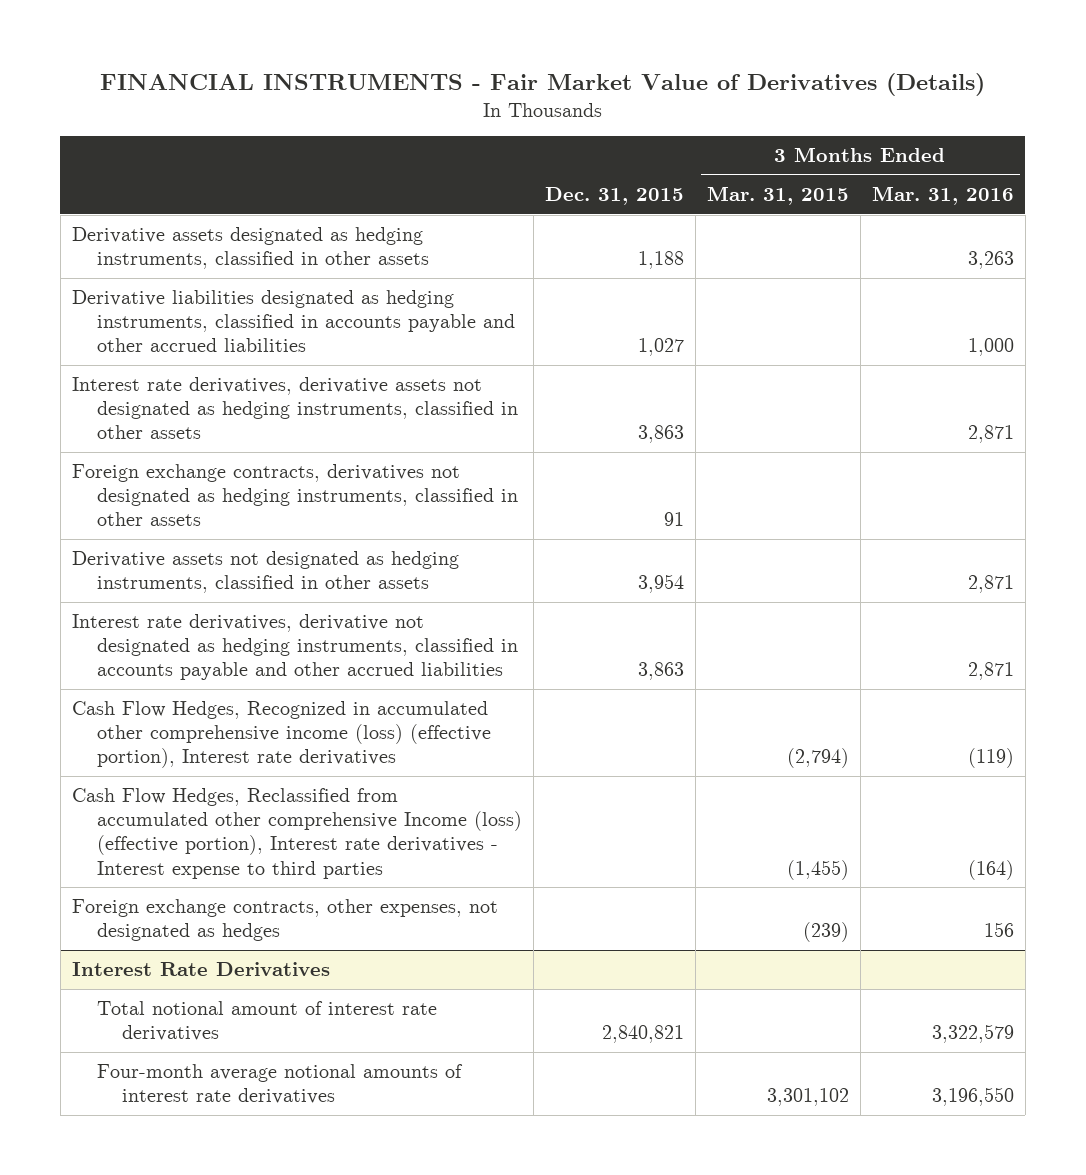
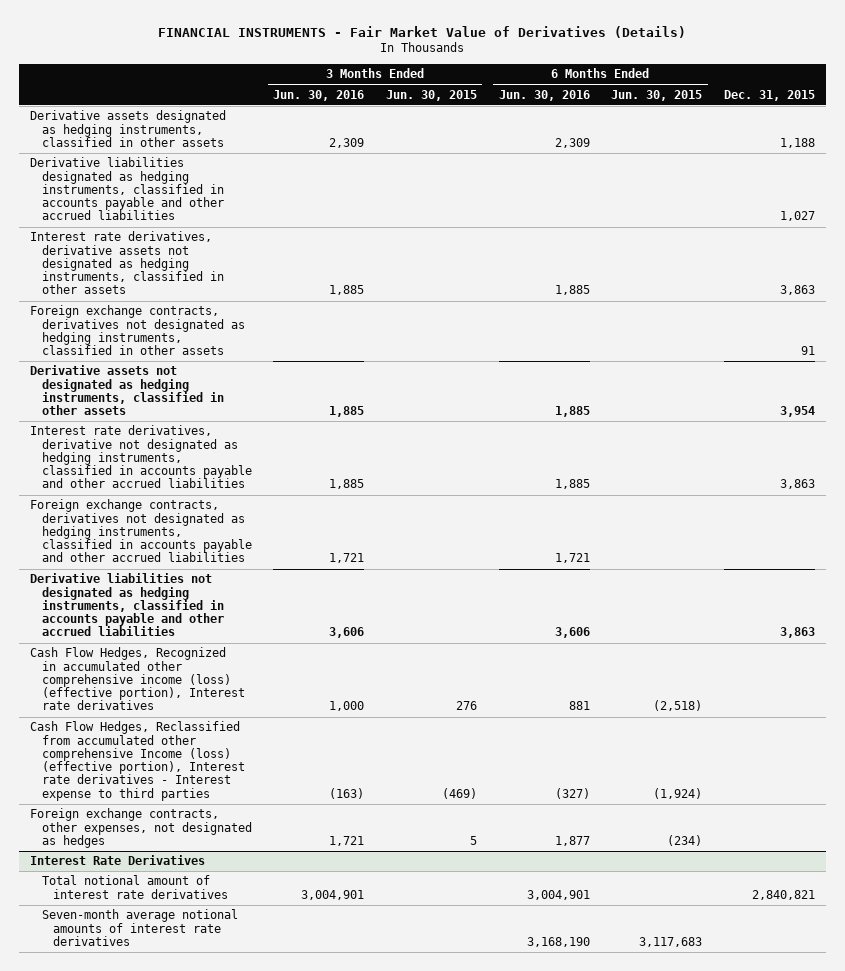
- | Dec. 31, 2015 | 3 Months Ended Mar. 31, 2015 | 3 Months Ended Mar. 31, 2016
+ | 3 Months Ended Jun. 30, 2016 | 3 Months Ended Jun. 30, 2015 | 6 Months Ended Jun. 30, 2016 | 6 Months Ended Jun. 30, 2015 | Dec. 31, 2015
+ Foreign exchange contracts, derivatives not designated as hedging instruments, classified in accounts payable and other accrued liabilities | 1,721 | | 1,721 | |
+ Derivative liabilities not designated as hedging instruments, classified in accounts payable and other accrued liabilities | 3,606 | | 3,606 | | 3,863
@ Interest Rate Derivatives
- Four-month average notional amounts of interest rate derivatives | | 3,301,102 | 3,196,550
+ Seven-month average notional amounts of interest rate derivatives | | | 3,168,190 | 3,117,683 |

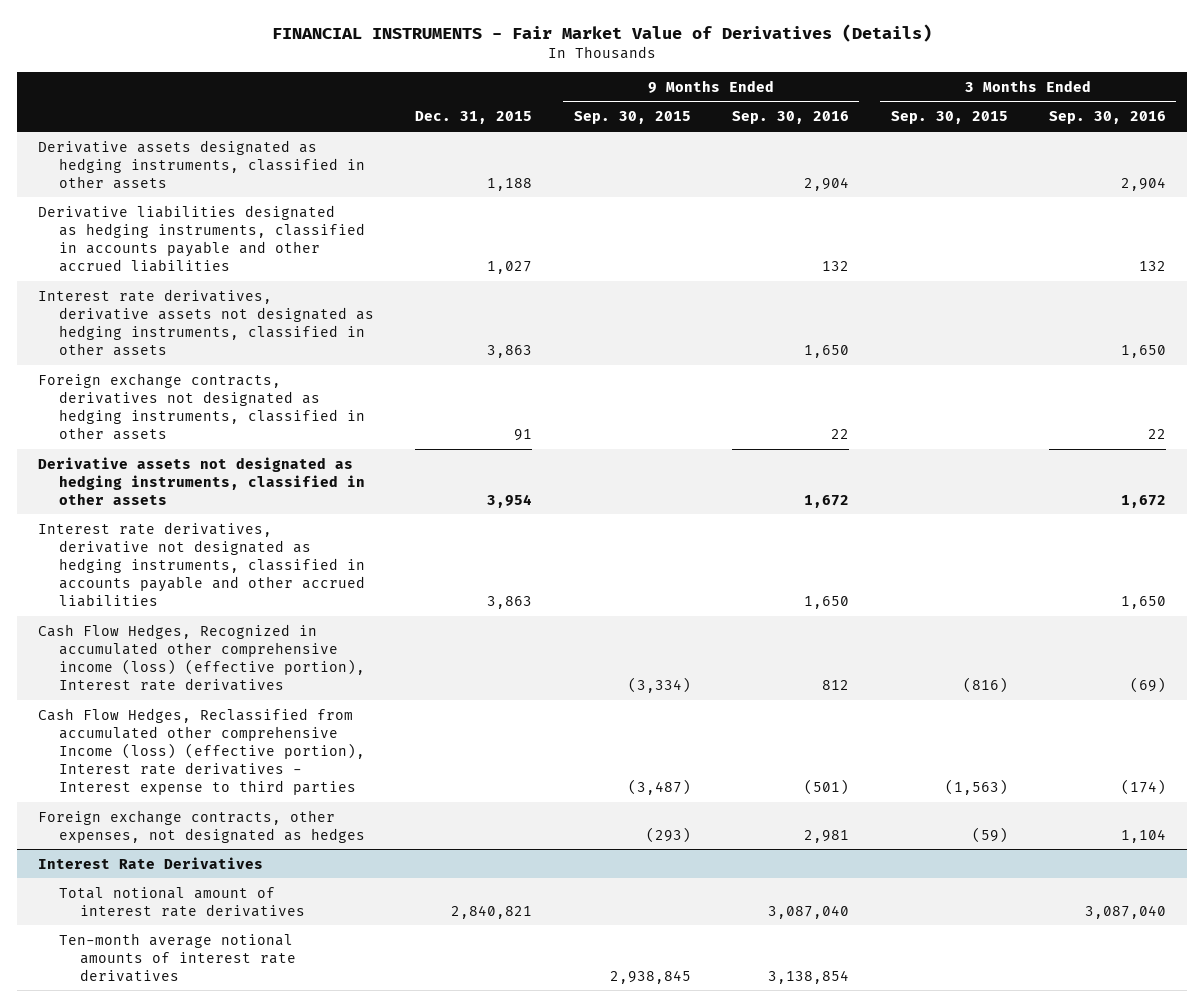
- | 3 Months Ended Jun. 30, 2016 | 3 Months Ended Jun. 30, 2015 | 6 Months Ended Jun. 30, 2016 | 6 Months Ended Jun. 30, 2015 | Dec. 31, 2015
+ | Dec. 31, 2015 | 9 Months Ended Sep. 30, 2015 | 9 Months Ended Sep. 30, 2016 | 3 Months Ended Sep. 30, 2015 | 3 Months Ended Sep. 30, 2016
- Foreign exchange contracts, derivatives not designated as hedging instruments, classified in accounts payable and other accrued liabilities | 1,721 | | 1,721 | |
- Derivative liabilities not designated as hedging instruments, classified in accounts payable and other accrued liabilities | 3,606 | | 3,606 | | 3,863
@ Interest Rate Derivatives
- Seven-month average notional amounts of interest rate derivatives | | | 3,168,190 | 3,117,683 |
+ Ten-month average notional amounts of interest rate derivatives | | 2,938,845 | 3,138,854 | |

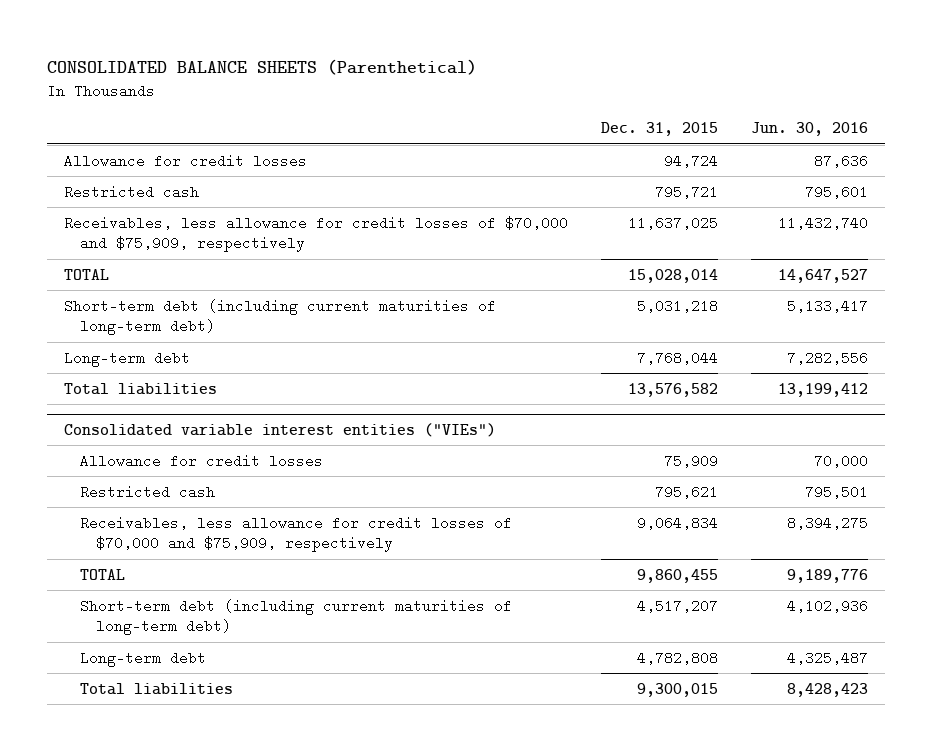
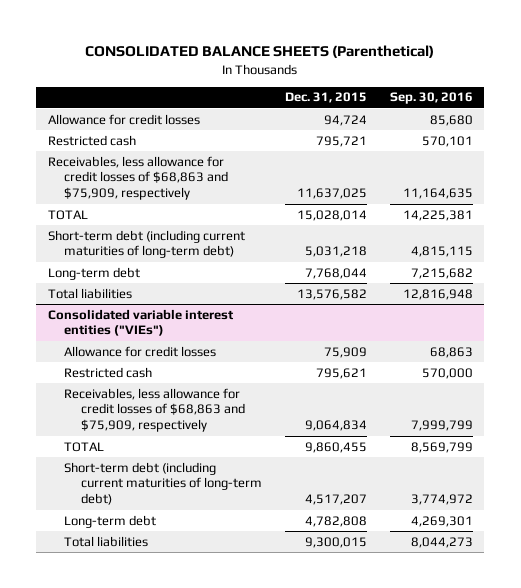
- | Dec. 31, 2015 | Jun. 30, 2016
+ | Dec. 31, 2015 | Sep. 30, 2016
- Receivables, less allowance for credit losses of $70,000 and $75,909, respectively | 11,637,025 | 11,432,740
+ Receivables, less allowance for credit losses of $68,863 and $75,909, respectively | 11,637,025 | 11,164,635
@ Consolidated variable interest entities ("VIEs")
- Receivables, less allowance for credit losses of $70,000 and $75,909, respectively | 9,064,834 | 8,394,275
+ Receivables, less allowance for credit losses of $68,863 and $75,909, respectively | 9,064,834 | 7,999,799

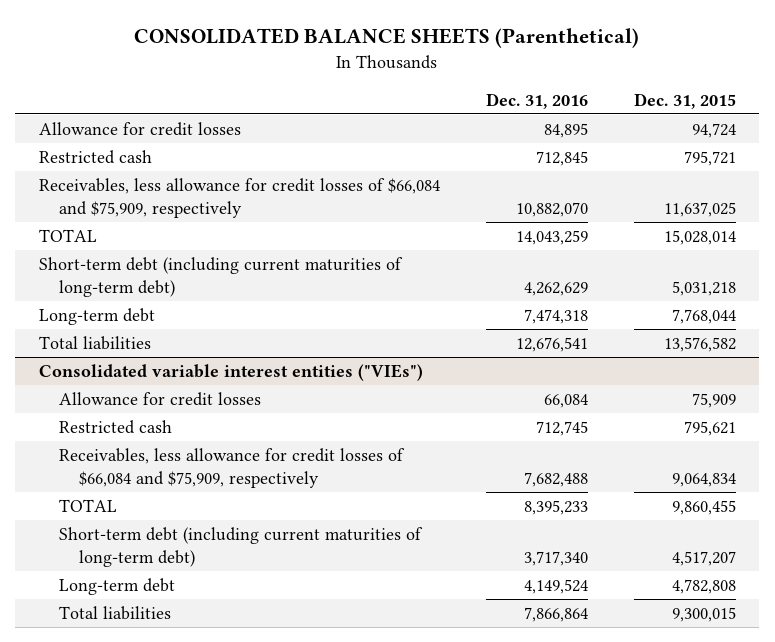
- | Dec. 31, 2015 | Sep. 30, 2016
+ | Dec. 31, 2016 | Dec. 31, 2015
- Receivables, less allowance for credit losses of $68,863 and $75,909, respectively | 11,637,025 | 11,164,635
+ Receivables, less allowance for credit losses of $66,084 and $75,909, respectively | 10,882,070 | 11,637,025
@ Consolidated variable interest entities ("VIEs")
- Receivables, less allowance for credit losses of $68,863 and $75,909, respectively | 9,064,834 | 7,999,799
+ Receivables, less allowance for credit losses of $66,084 and $75,909, respectively | 7,682,488 | 9,064,834

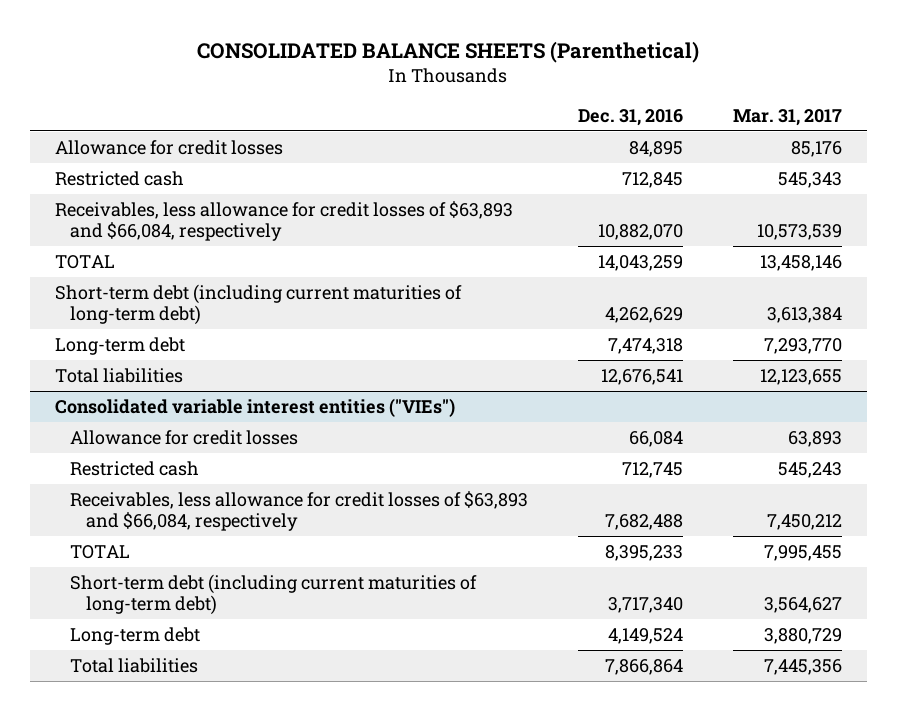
- | Dec. 31, 2016 | Dec. 31, 2015
+ | Dec. 31, 2016 | Mar. 31, 2017
- Receivables, less allowance for credit losses of $66,084 and $75,909, respectively | 10,882,070 | 11,637,025
+ Receivables, less allowance for credit losses of $63,893 and $66,084, respectively | 10,882,070 | 10,573,539
@ Consolidated variable interest entities ("VIEs")
- Receivables, less allowance for credit losses of $66,084 and $75,909, respectively | 7,682,488 | 9,064,834
+ Receivables, less allowance for credit losses of $63,893 and $66,084, respectively | 7,682,488 | 7,450,212

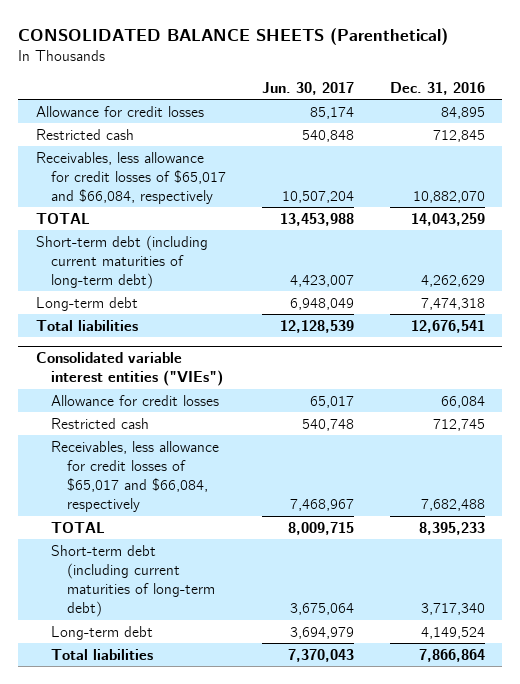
- | Dec. 31, 2016 | Mar. 31, 2017
+ | Jun. 30, 2017 | Dec. 31, 2016
- Receivables, less allowance for credit losses of $63,893 and $66,084, respectively | 10,882,070 | 10,573,539
+ Receivables, less allowance for credit losses of $65,017 and $66,084, respectively | 10,507,204 | 10,882,070
@ Consolidated variable interest entities ("VIEs")
- Receivables, less allowance for credit losses of $63,893 and $66,084, respectively | 7,682,488 | 7,450,212
+ Receivables, less allowance for credit losses of $65,017 and $66,084, respectively | 7,468,967 | 7,682,488

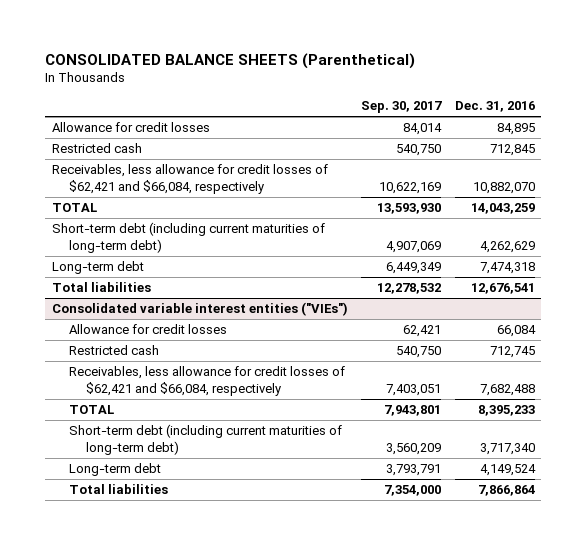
- | Jun. 30, 2017 | Dec. 31, 2016
+ | Sep. 30, 2017 | Dec. 31, 2016
- Receivables, less allowance for credit losses of $65,017 and $66,084, respectively | 10,507,204 | 10,882,070
+ Receivables, less allowance for credit losses of $62,421 and $66,084, respectively | 10,622,169 | 10,882,070
@ Consolidated variable interest entities ("VIEs")
- Receivables, less allowance for credit losses of $65,017 and $66,084, respectively | 7,468,967 | 7,682,488
+ Receivables, less allowance for credit losses of $62,421 and $66,084, respectively | 7,403,051 | 7,682,488

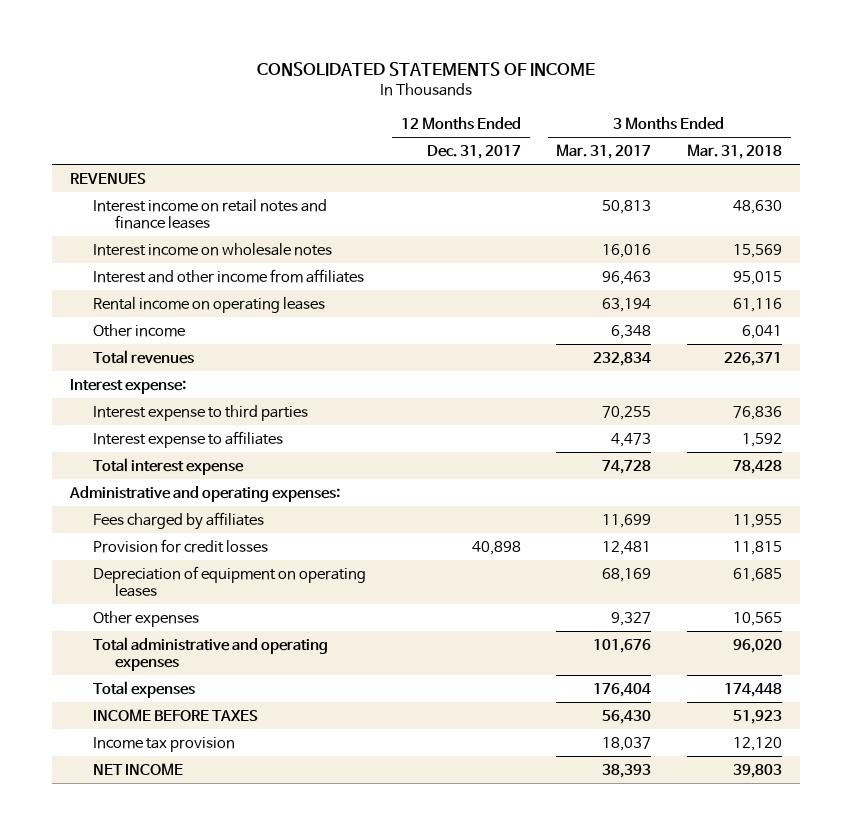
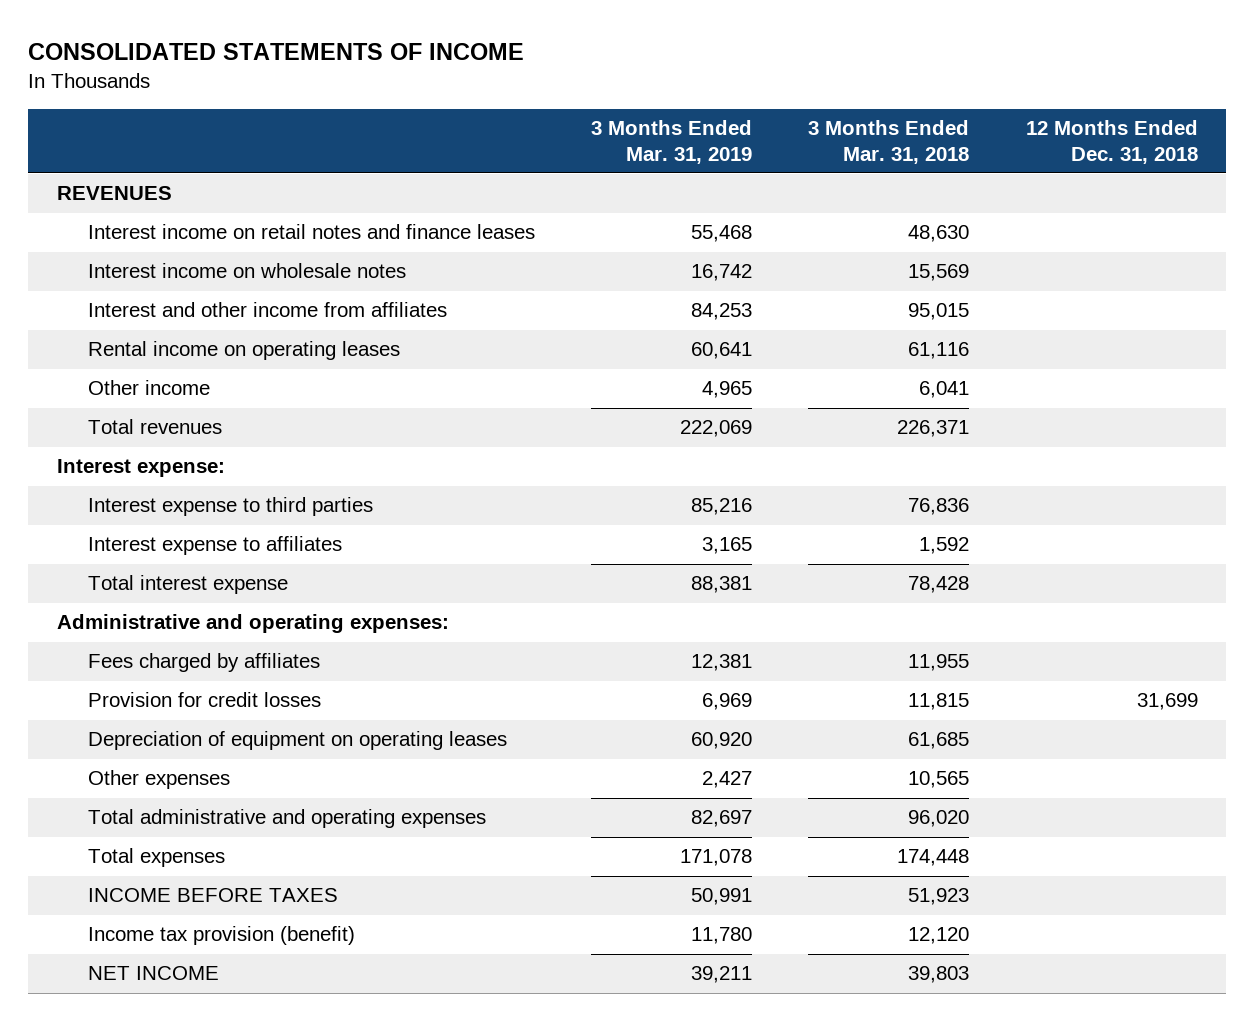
- | 12 Months Ended Dec. 31, 2017 | 3 Months Ended Mar. 31, 2017 | 3 Months Ended Mar. 31, 2018
+ | 3 Months Ended Mar. 31, 2019 | 3 Months Ended Mar. 31, 2018 | 12 Months Ended Dec. 31, 2018
- Income tax provision | | 18,037 | 12,120
+ Income tax provision (benefit) | 11,780 | 12,120 |

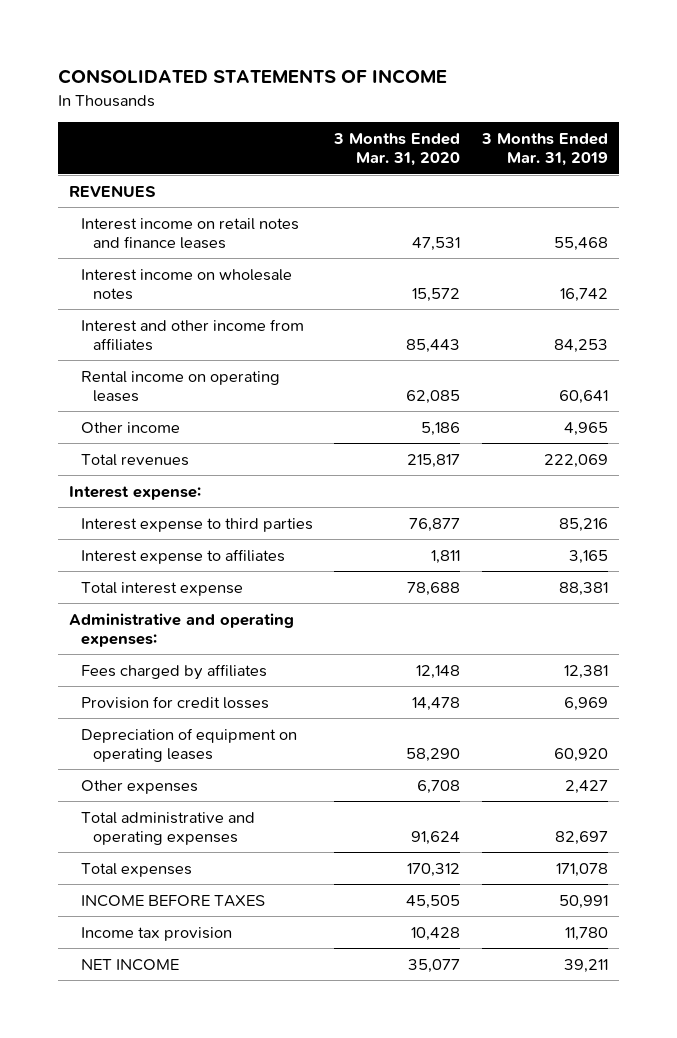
- | 3 Months Ended Mar. 31, 2019 | 3 Months Ended Mar. 31, 2018 | 12 Months Ended Dec. 31, 2018
+ | 3 Months Ended Mar. 31, 2020 | 3 Months Ended Mar. 31, 2019
- Income tax provision (benefit) | 11,780 | 12,120 |
+ Income tax provision | 10,428 | 11,780

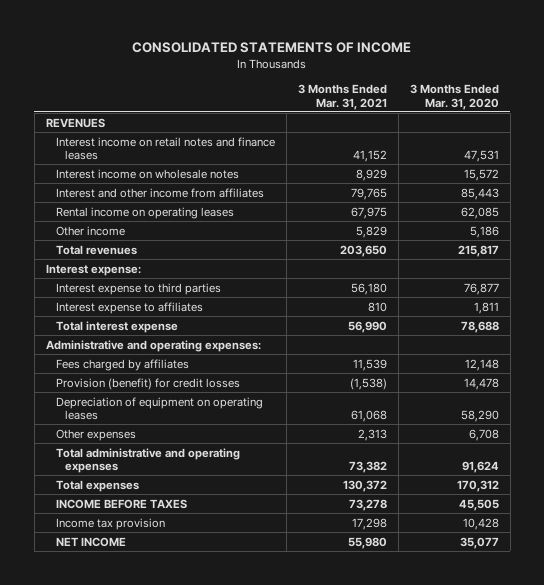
- | 3 Months Ended Mar. 31, 2020 | 3 Months Ended Mar. 31, 2019
+ | 3 Months Ended Mar. 31, 2021 | 3 Months Ended Mar. 31, 2020
- Provision for credit losses | 14,478 | 6,969
+ Provision (benefit) for credit losses | (1,538) | 14,478

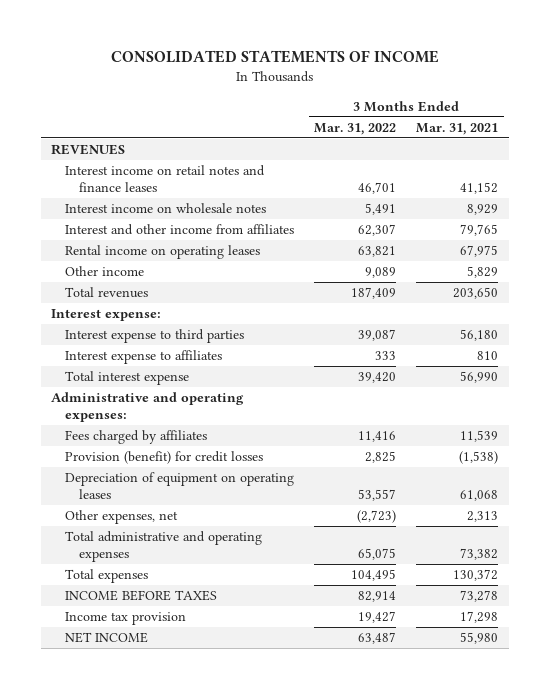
- | 3 Months Ended Mar. 31, 2021 | 3 Months Ended Mar. 31, 2020
+ | 3 Months Ended Mar. 31, 2022 | 3 Months Ended Mar. 31, 2021
- Other expenses | 2,313 | 6,708
+ Other expenses, net | (2,723) | 2,313

